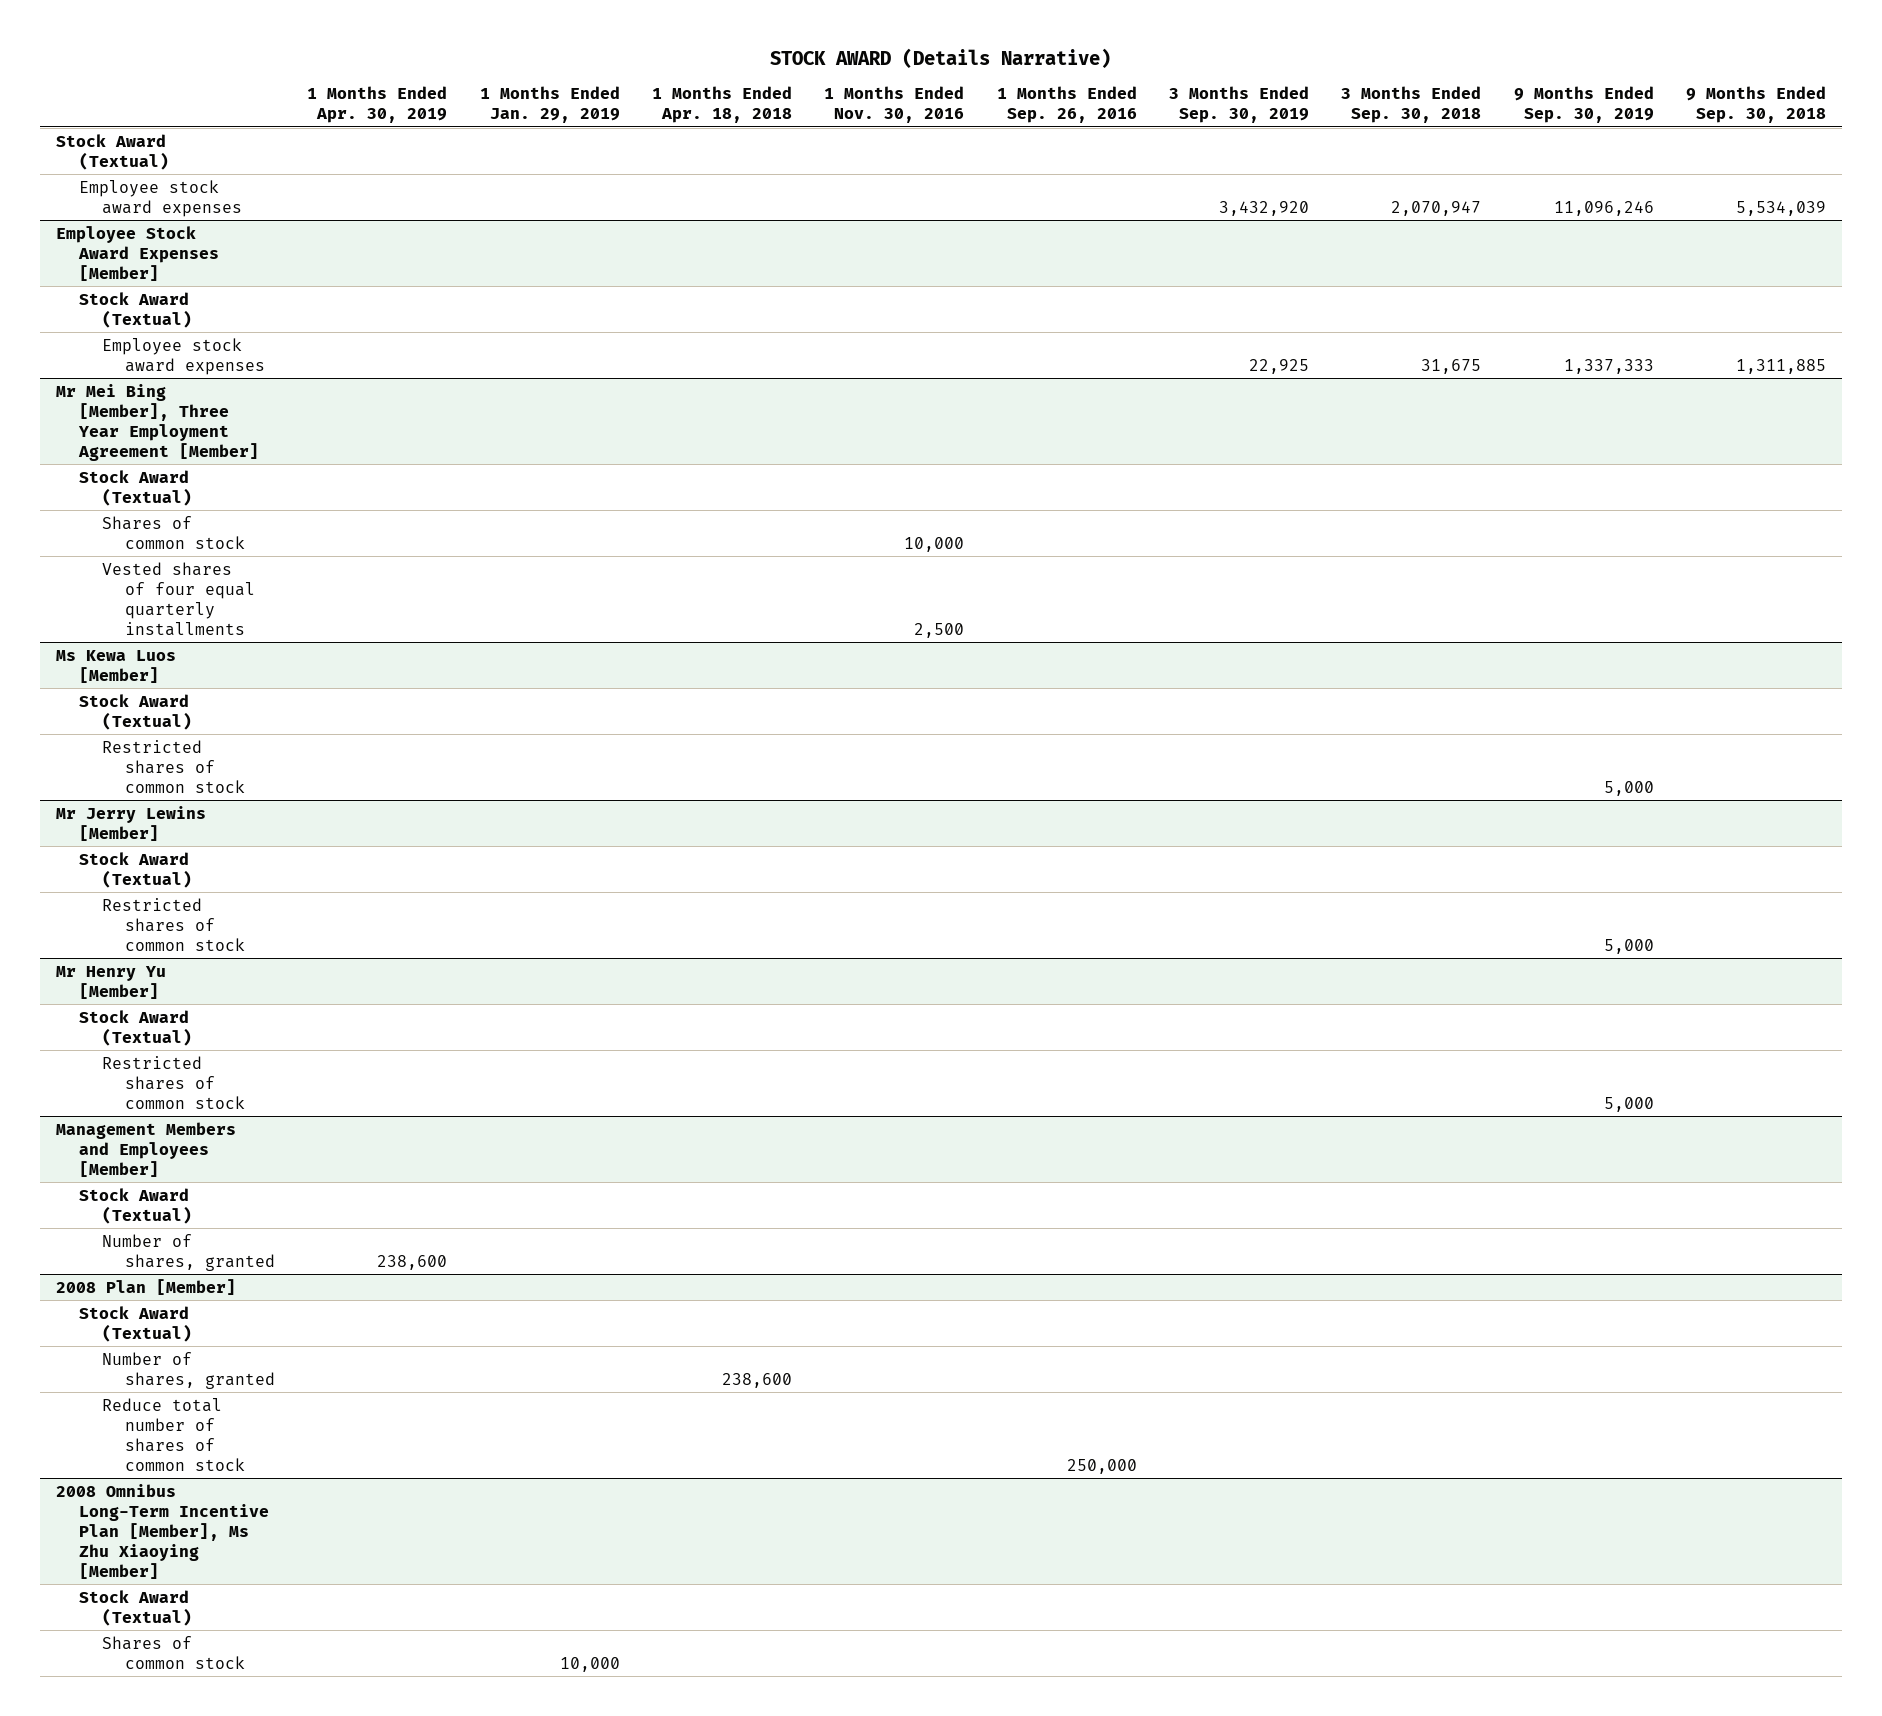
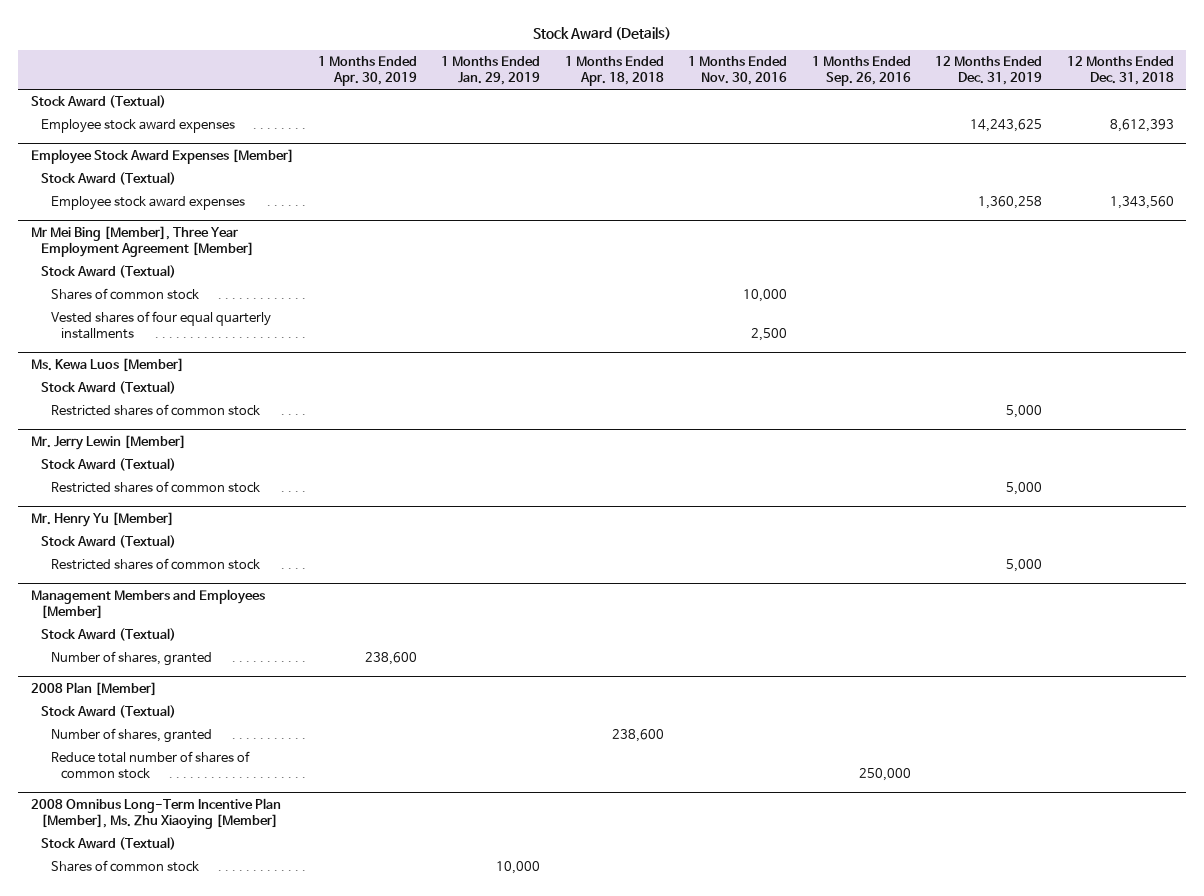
- STOCK AWARD (Details Narrative)
+ Stock Award (Details)
- | 1 Months Ended Apr. 30, 2019 | 1 Months Ended Jan. 29, 2019 | 1 Months Ended Apr. 18, 2018 | 1 Months Ended Nov. 30, 2016 | 1 Months Ended Sep. 26, 2016 | 3 Months Ended Sep. 30, 2019 | 3 Months Ended Sep. 30, 2018 | 9 Months Ended Sep. 30, 2019 | 9 Months Ended Sep. 30, 2018
+ | 1 Months Ended Apr. 30, 2019 | 1 Months Ended Jan. 29, 2019 | 1 Months Ended Apr. 18, 2018 | 1 Months Ended Nov. 30, 2016 | 1 Months Ended Sep. 26, 2016 | 12 Months Ended Dec. 31, 2019 | 12 Months Ended Dec. 31, 2018
- Ms Kewa Luos [Member]
+ Ms. Kewa Luos [Member]
- Mr Jerry Lewins [Member]
+ Mr. Jerry Lewin [Member]
- Mr Henry Yu [Member]
+ Mr. Henry Yu [Member]
- 2008 Omnibus Long-Term Incentive Plan [Member], Ms Zhu Xiaoying [Member]
+ 2008 Omnibus Long-Term Incentive Plan [Member], Ms. Zhu Xiaoying [Member]

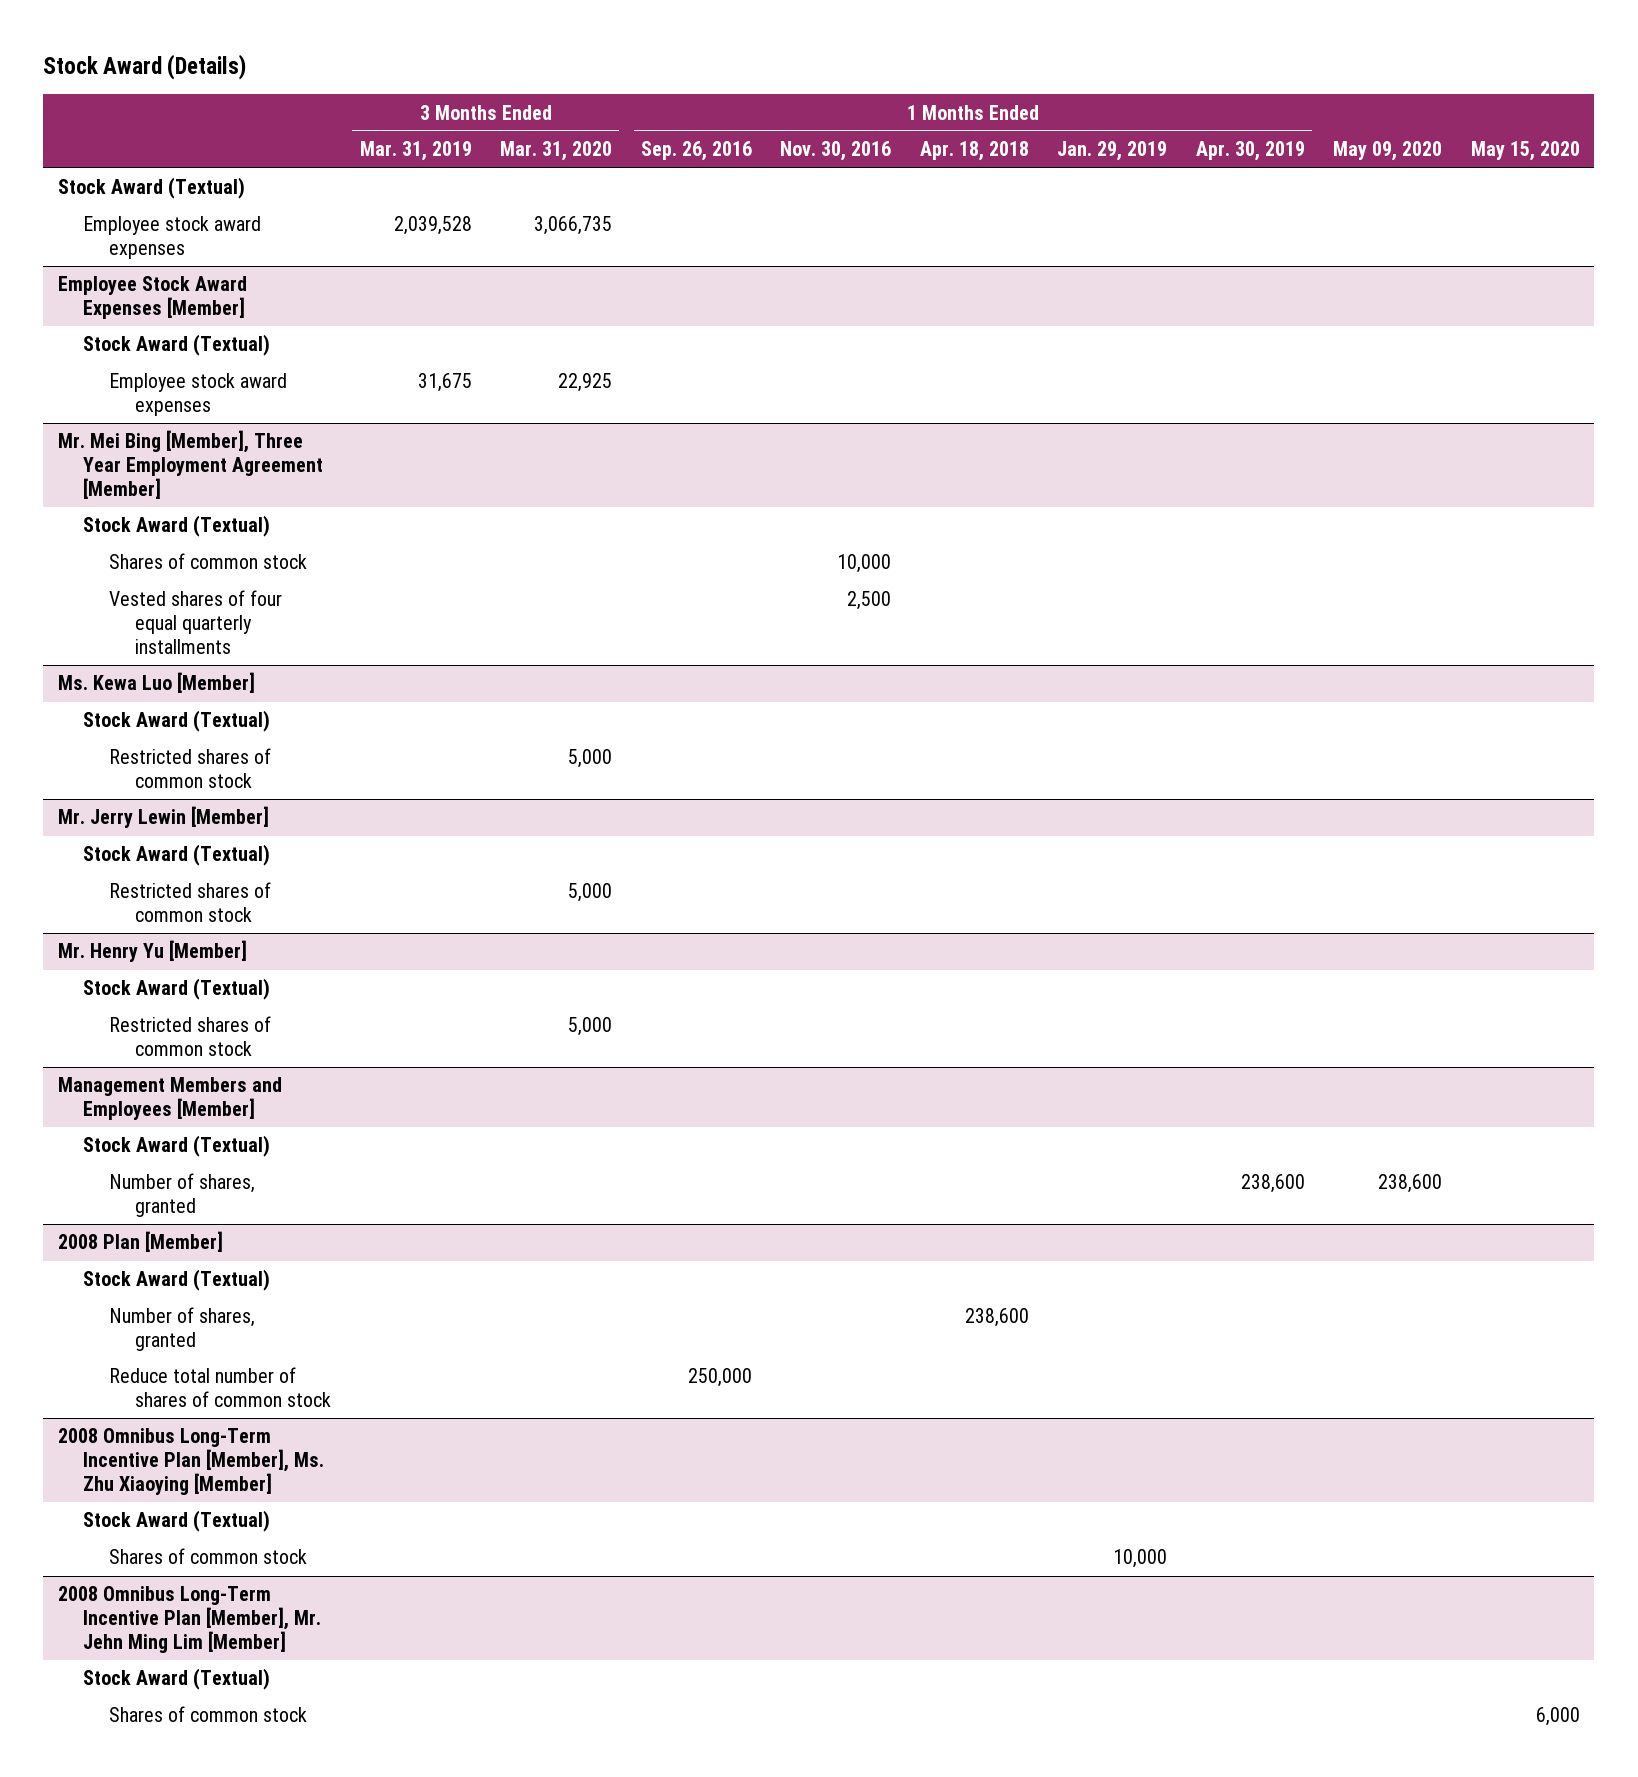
- | 1 Months Ended Apr. 30, 2019 | 1 Months Ended Jan. 29, 2019 | 1 Months Ended Apr. 18, 2018 | 1 Months Ended Nov. 30, 2016 | 1 Months Ended Sep. 26, 2016 | 12 Months Ended Dec. 31, 2019 | 12 Months Ended Dec. 31, 2018
+ | 3 Months Ended Mar. 31, 2019 | 3 Months Ended Mar. 31, 2020 | 1 Months Ended Sep. 26, 2016 | 1 Months Ended Nov. 30, 2016 | 1 Months Ended Apr. 18, 2018 | 1 Months Ended Jan. 29, 2019 | 1 Months Ended Apr. 30, 2019 | May 09, 2020 | May 15, 2020
- Mr Mei Bing [Member], Three Year Employment Agreement [Member]
+ Mr. Mei Bing [Member], Three Year Employment Agreement [Member]
- Ms. Kewa Luos [Member]
+ Ms. Kewa Luo [Member]
+ 2008 Omnibus Long-Term Incentive Plan [Member], Mr. Jehn Ming Lim [Member]
+ Stock Award (Textual)
+ Shares of common stock | | | | | | | | | 6,000

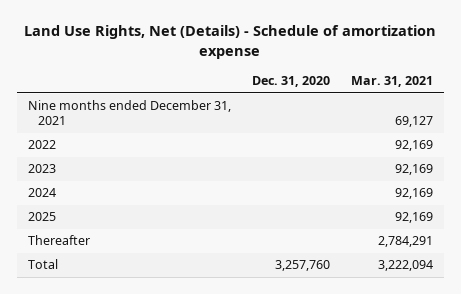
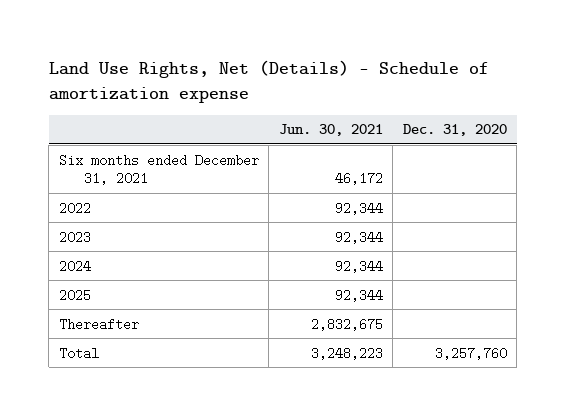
- | Dec. 31, 2020 | Mar. 31, 2021
+ | Jun. 30, 2021 | Dec. 31, 2020
- Nine months ended December 31, 2021 | | 69,127
+ Six months ended December 31, 2021 | 46,172 |

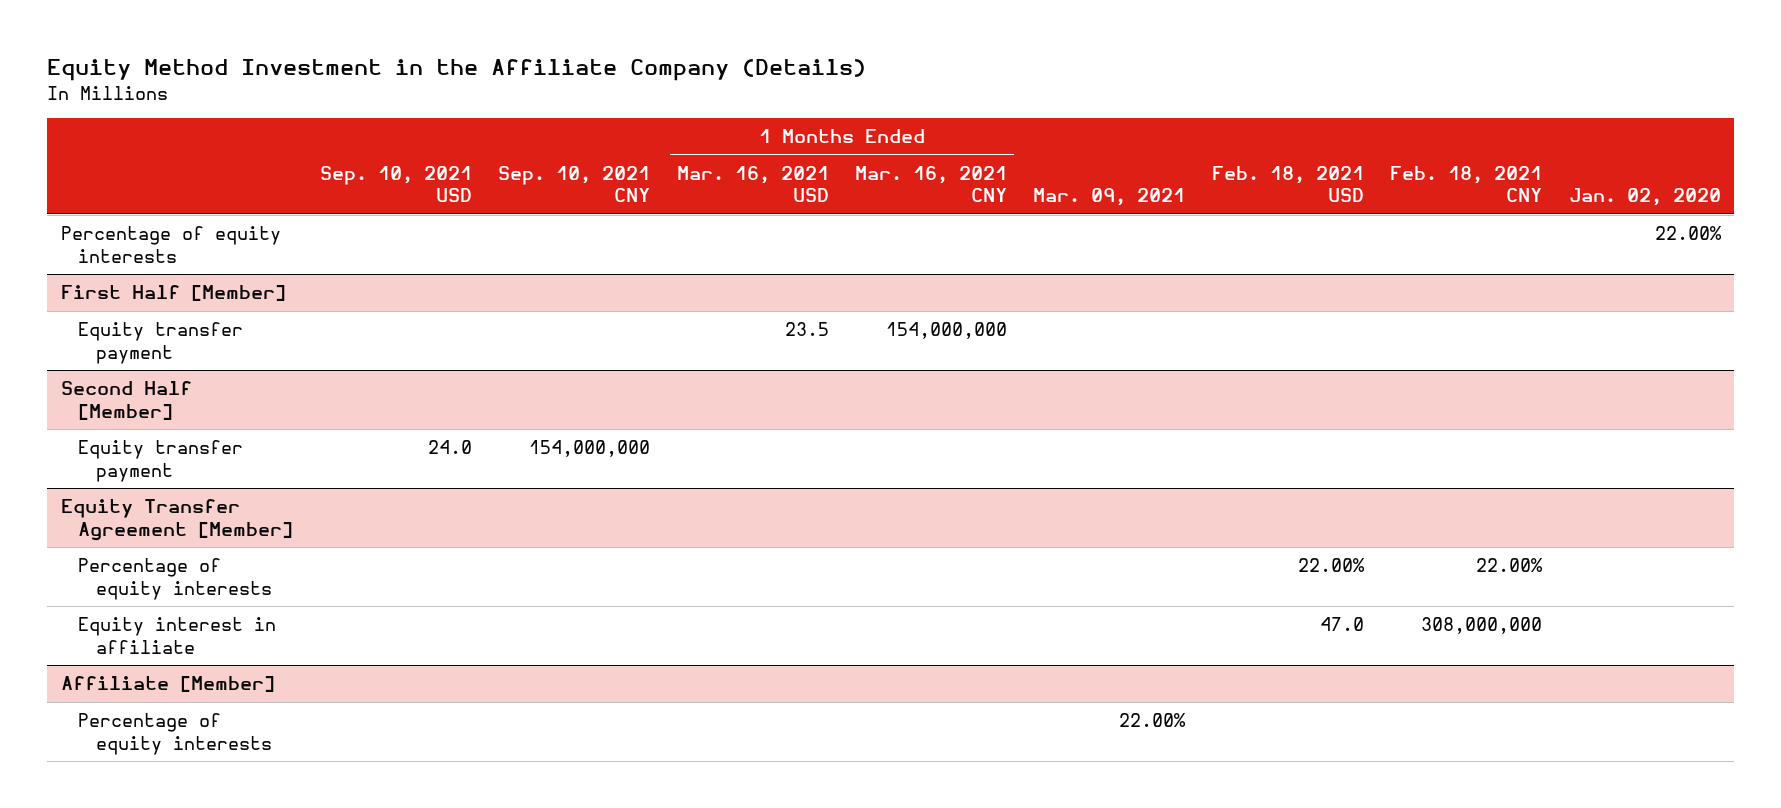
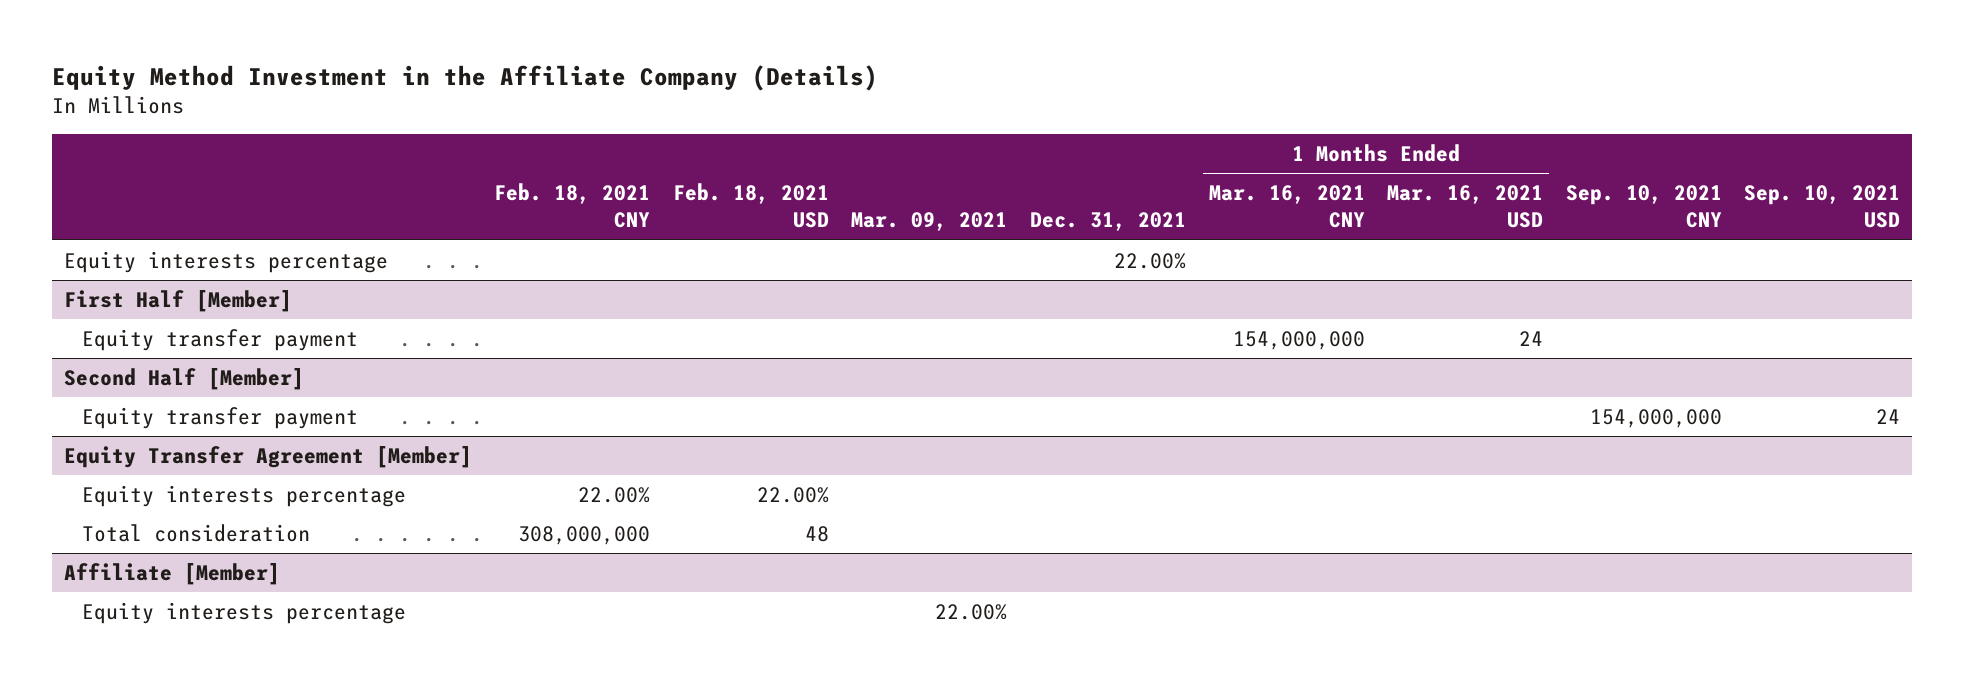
- | Sep. 10, 2021 USD | Sep. 10, 2021 CNY | 1 Months Ended Mar. 16, 2021 USD | 1 Months Ended Mar. 16, 2021 CNY | Mar. 09, 2021 | Feb. 18, 2021 USD | Feb. 18, 2021 CNY | Jan. 02, 2020
+ | Feb. 18, 2021 CNY | Feb. 18, 2021 USD | Mar. 09, 2021 | Dec. 31, 2021 | 1 Months Ended Mar. 16, 2021 CNY | 1 Months Ended Mar. 16, 2021 USD | Sep. 10, 2021 CNY | Sep. 10, 2021 USD
- Percentage of equity interests | | | | | | | | 22.00%
+ Equity interests percentage | | | | 22.00% | | | |
@ First Half [Member]
- Equity transfer payment | | | 23.5 | 154,000,000 | | | |
+ Equity transfer payment | | | | | 154,000,000 | 24 | |
@ Second Half [Member]
- Equity transfer payment | 24.0 | 154,000,000 | | | | | |
+ Equity transfer payment | | | | | | | 154,000,000 | 24
@ Equity Transfer Agreement [Member]
- Percentage of equity interests | | | | | | 22.00% | 22.00% |
- Equity interest in affiliate | | | | | | 47.0 | 308,000,000 |
+ Equity interests percentage | 22.00% | 22.00% | | | | | |
+ Total consideration | 308,000,000 | 48 | | | | | |
@ Affiliate [Member]
- Percentage of equity interests | | | | | 22.00% | | |
+ Equity interests percentage | | | 22.00% | | | | |

